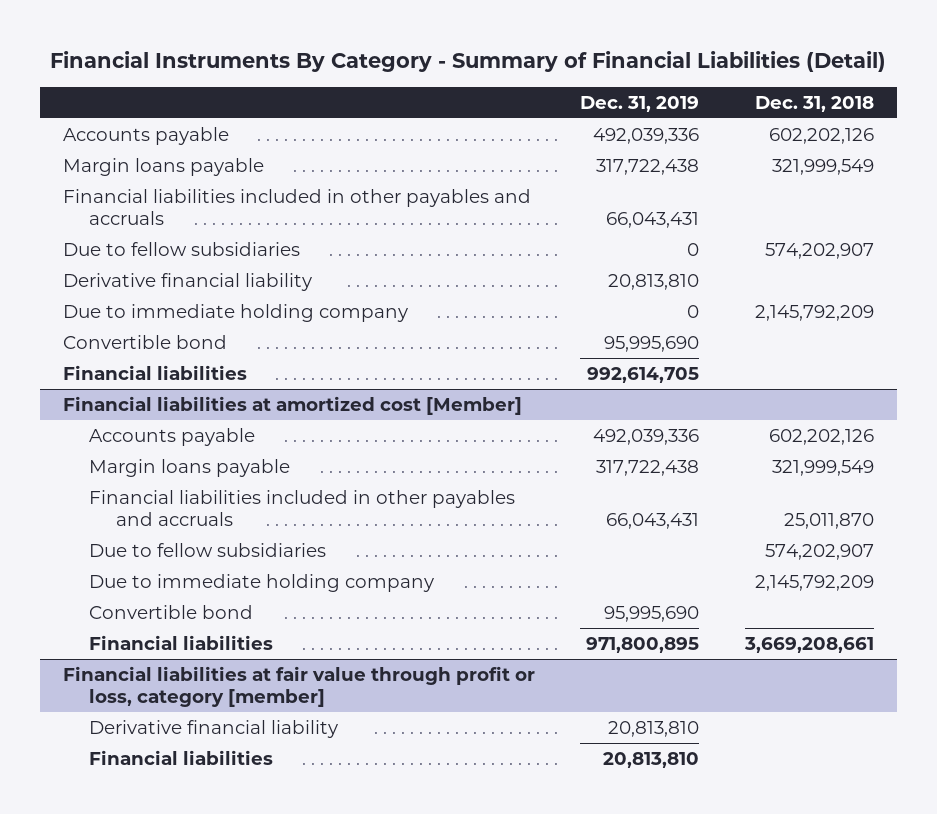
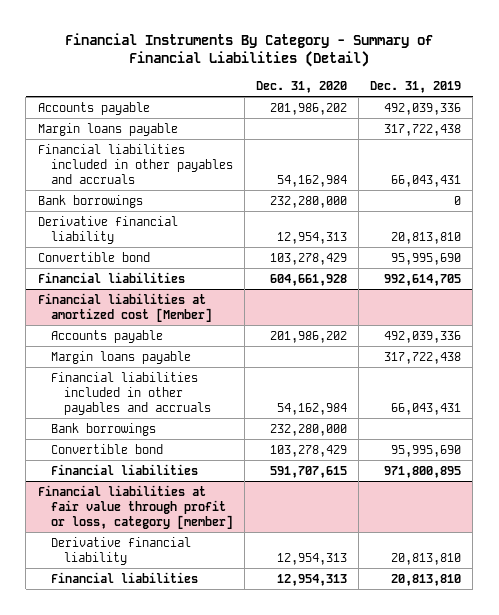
- | Dec. 31, 2019 | Dec. 31, 2018
+ | Dec. 31, 2020 | Dec. 31, 2019
- Due to fellow subsidiaries | 0 | 574,202,907
+ Bank borrowings | 232,280,000 | 0
- Due to immediate holding company | 0 | 2,145,792,209
@ Financial liabilities at amortized cost [Member]
- Due to fellow subsidiaries | | 574,202,907
- Due to immediate holding company | | 2,145,792,209
+ Bank borrowings | 232,280,000 |

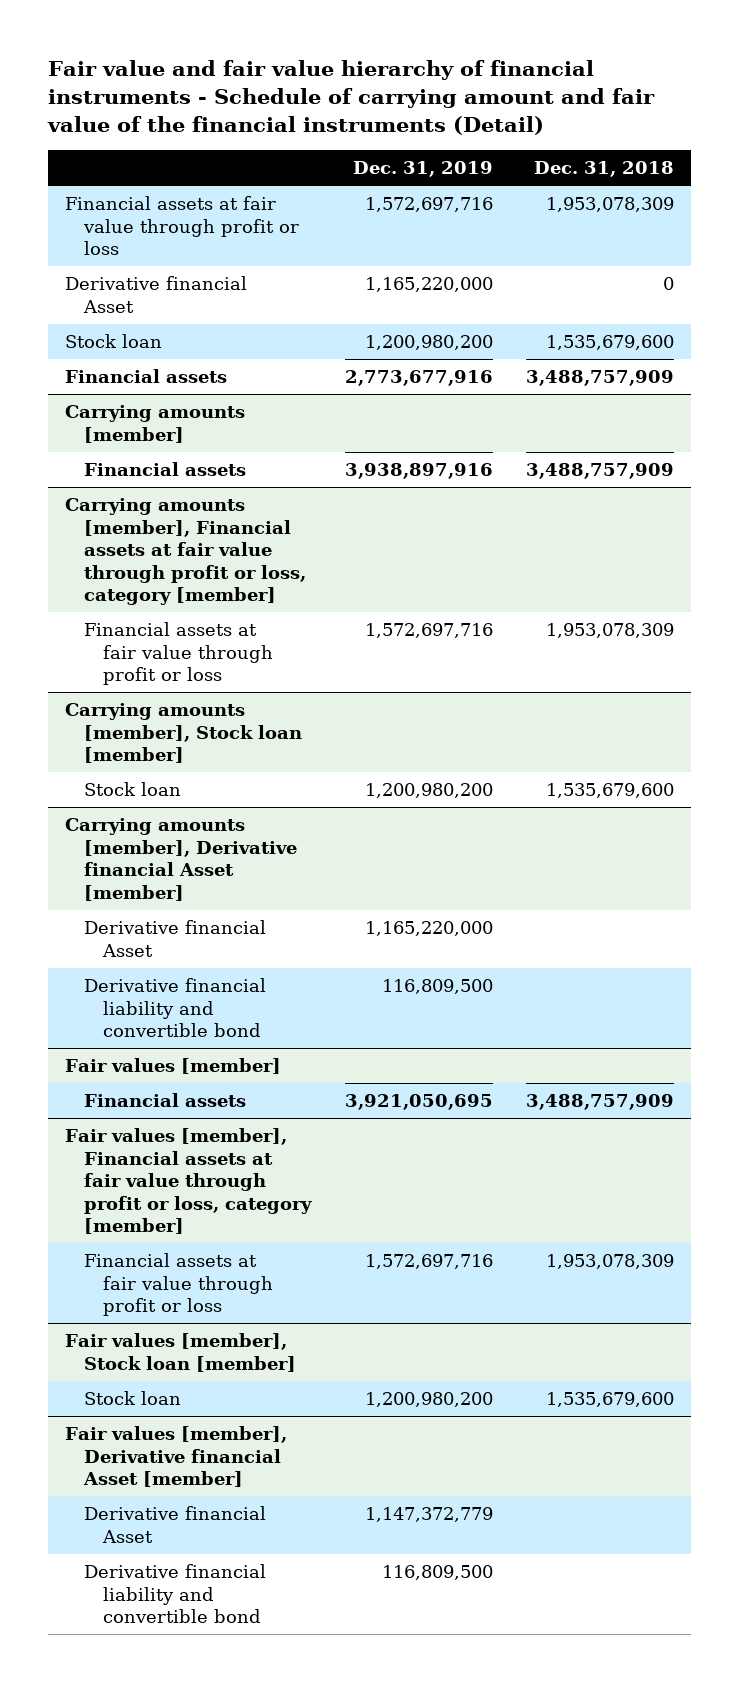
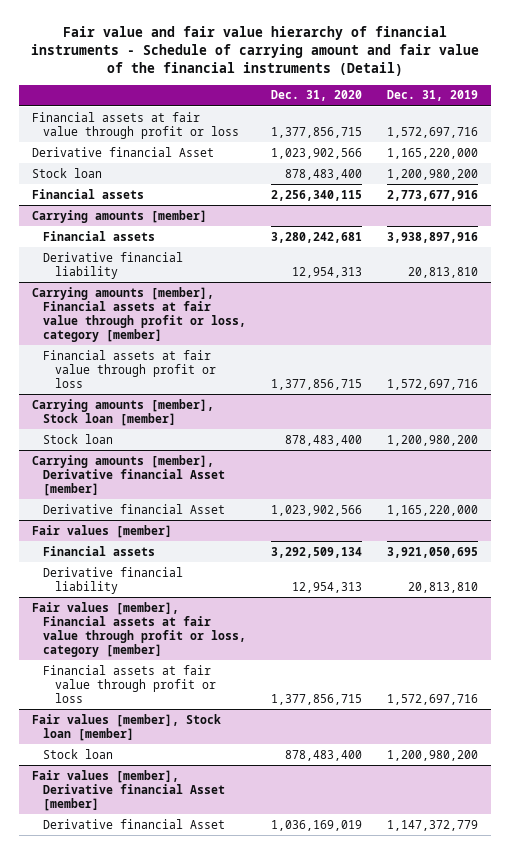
- | Dec. 31, 2019 | Dec. 31, 2018
+ | Dec. 31, 2020 | Dec. 31, 2019
@ Carrying amounts [member]
+ Derivative financial liability | 12,954,313 | 20,813,810
@ Carrying amounts [member], Derivative financial Asset [member]
- Derivative financial liability and convertible bond | 116,809,500 |
@ Fair values [member]
+ Derivative financial liability | 12,954,313 | 20,813,810
@ Fair values [member], Derivative financial Asset [member]
- Derivative financial liability and convertible bond | 116,809,500 |

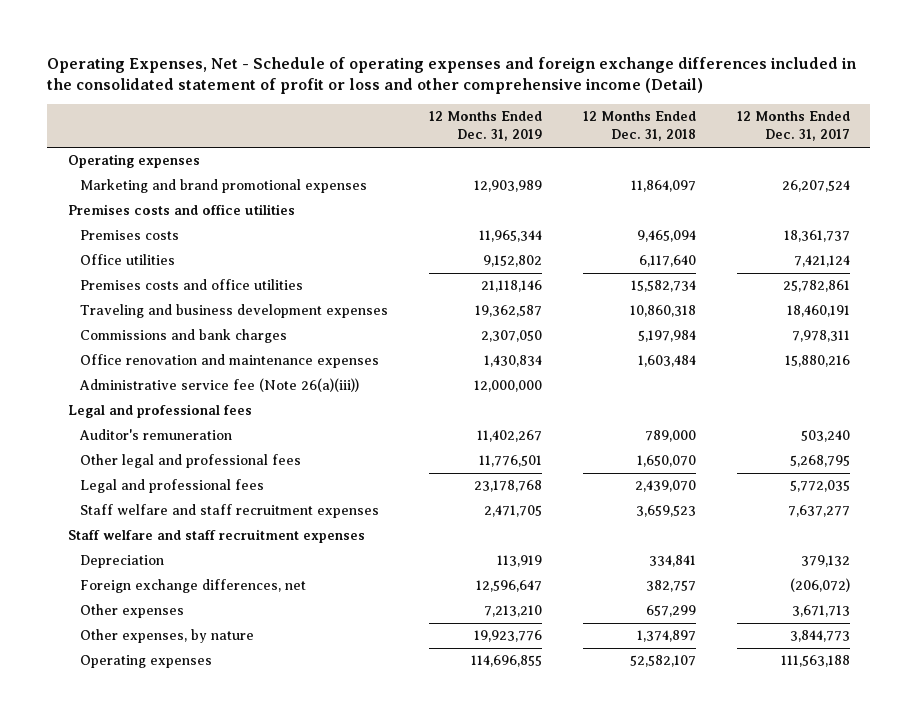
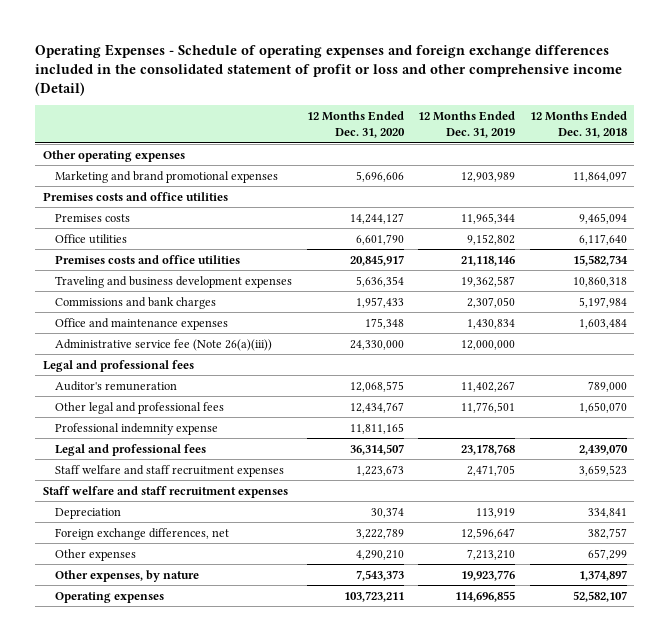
- Operating Expenses, Net - Schedule of operating expenses and foreign exchange differences included in the consolidated statement of profit or loss and other comprehensive income (Detail)
+ Operating Expenses - Schedule of operating expenses and foreign exchange differences included in the consolidated statement of profit or loss and other comprehensive income (Detail)
- | 12 Months Ended Dec. 31, 2019 | 12 Months Ended Dec. 31, 2018 | 12 Months Ended Dec. 31, 2017
+ | 12 Months Ended Dec. 31, 2020 | 12 Months Ended Dec. 31, 2019 | 12 Months Ended Dec. 31, 2018
- Operating expenses
+ Other operating expenses
- Office renovation and maintenance expenses | 1,430,834 | 1,603,484 | 15,880,216
+ Office and maintenance expenses | 175,348 | 1,430,834 | 1,603,484
+ Professional indemnity expense | 11,811,165 | |

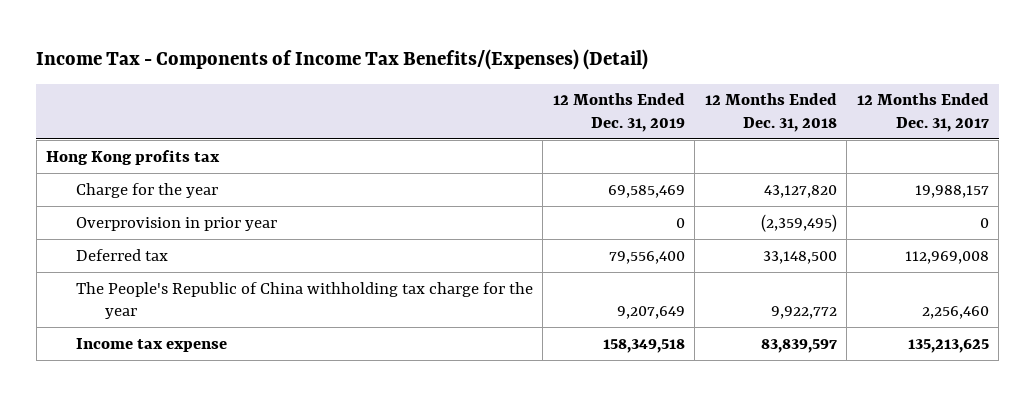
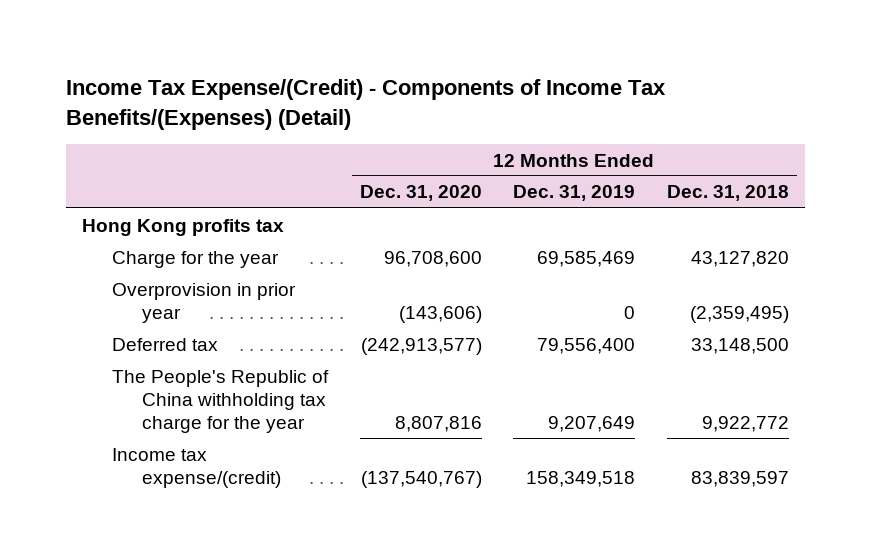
- Income Tax - Components of Income Tax Benefits/(Expenses) (Detail)
+ Income Tax Expense/(Credit) - Components of Income Tax Benefits/(Expenses) (Detail)
- | 12 Months Ended Dec. 31, 2019 | 12 Months Ended Dec. 31, 2018 | 12 Months Ended Dec. 31, 2017
+ | 12 Months Ended Dec. 31, 2020 | 12 Months Ended Dec. 31, 2019 | 12 Months Ended Dec. 31, 2018
- Income tax expense | 158,349,518 | 83,839,597 | 135,213,625
+ Income tax expense/(credit) | (137,540,767) | 158,349,518 | 83,839,597

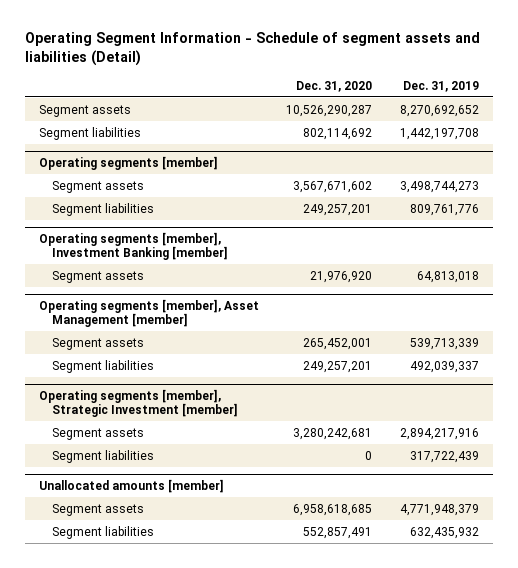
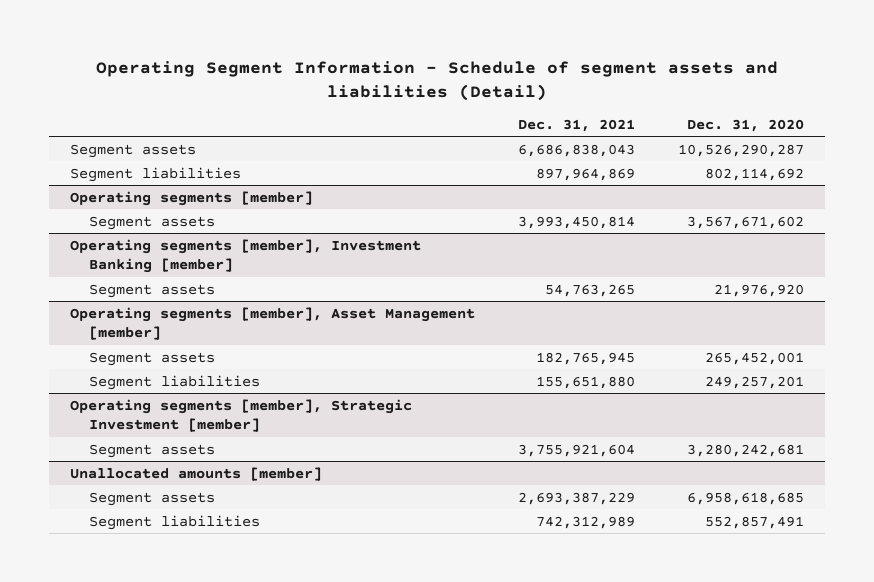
- | Dec. 31, 2020 | Dec. 31, 2019
+ | Dec. 31, 2021 | Dec. 31, 2020
@ Operating segments [member]
- Segment liabilities | 249,257,201 | 809,761,776
@ Operating segments [member], Strategic Investment [member]
- Segment liabilities | 0 | 317,722,439

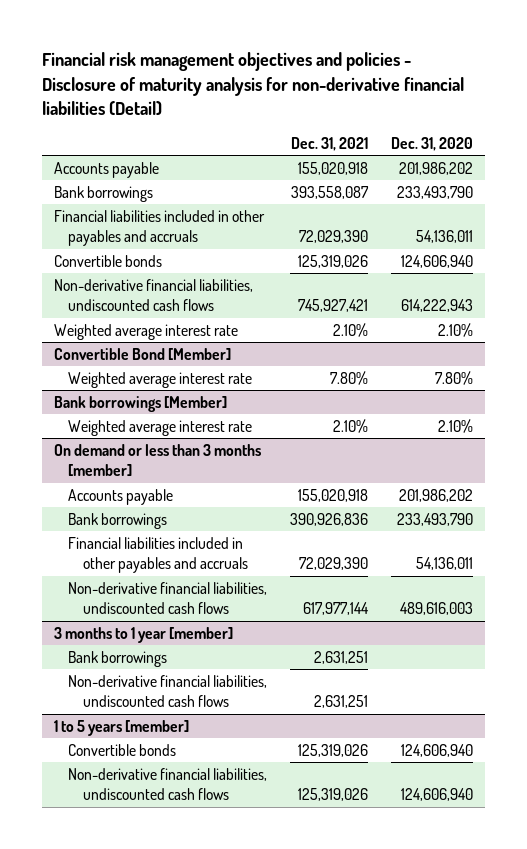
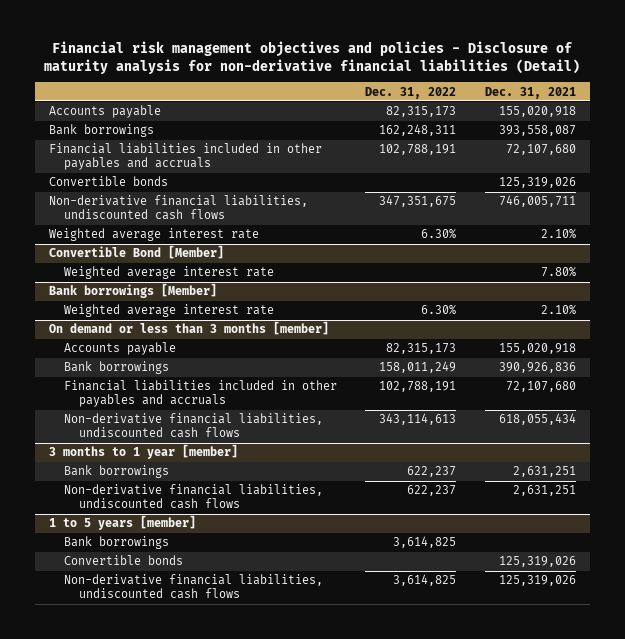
- | Dec. 31, 2021 | Dec. 31, 2020
+ | Dec. 31, 2022 | Dec. 31, 2021
- Financial liabilities included in other payables and accruals | 72,029,390 | 54,136,011
+ Financial liabilities included in other payables and accruals | 102,788,191 | 72,107,680
- Non-derivative financial liabilities, undiscounted cash flows | 745,927,421 | 614,222,943
+ Non-derivative financial liabilities, undiscounted cash flows | 347,351,675 | 746,005,711
@ On demand or less than 3 months [member]
- Financial liabilities included in other payables and accruals | 72,029,390 | 54,136,011
- Non-derivative financial liabilities, undiscounted cash flows | 617,977,144 | 489,616,003
+ Financial liabilities included in other payables and accruals | 102,788,191 | 72,107,680
+ Non-derivative financial liabilities, undiscounted cash flows | 343,114,613 | 618,055,434
@ 1 to 5 years [member]
+ Bank borrowings | 3,614,825 |

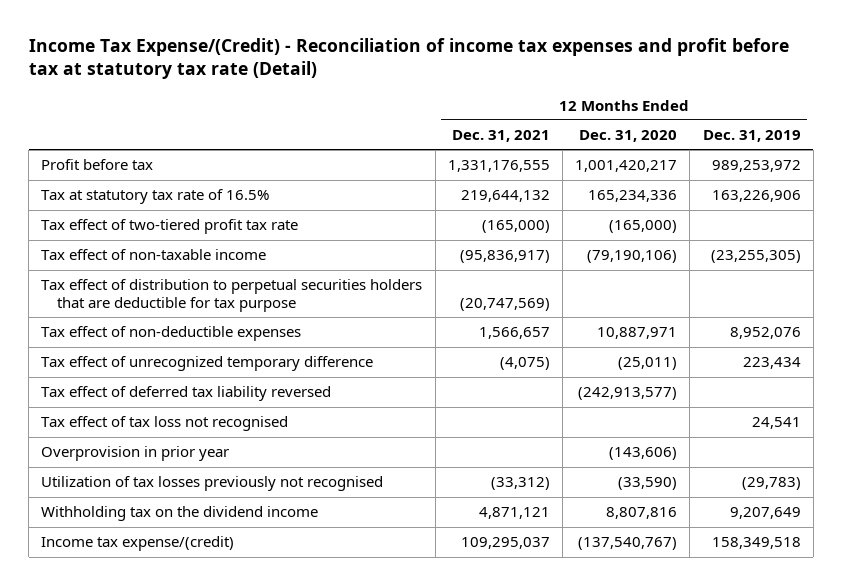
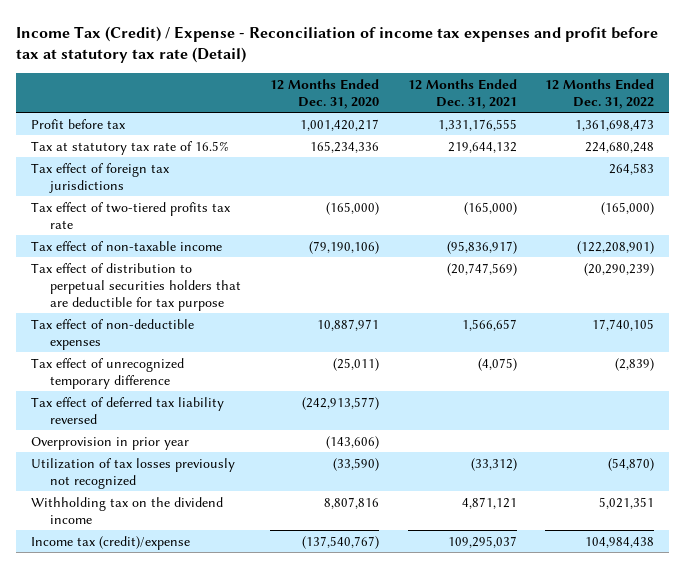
- Income Tax Expense/(Credit) - Reconciliation of income tax expenses and profit before tax at statutory tax rate (Detail)
+ Income Tax (Credit) / Expense - Reconciliation of income tax expenses and profit before tax at statutory tax rate (Detail)
- | 12 Months Ended Dec. 31, 2021 | 12 Months Ended Dec. 31, 2020 | 12 Months Ended Dec. 31, 2019
+ | 12 Months Ended Dec. 31, 2020 | 12 Months Ended Dec. 31, 2021 | 12 Months Ended Dec. 31, 2022
- Tax effect of two-tiered profit tax rate | (165,000) | (165,000) |
+ Tax effect of foreign tax jurisdictions | | | 264,583
+ Tax effect of two-tiered profits tax rate | (165,000) | (165,000) | (165,000)
- Tax effect of tax loss not recognised | | | 24,541
- Utilization of tax losses previously not recognised | (33,312) | (33,590) | (29,783)
+ Utilization of tax losses previously not recognized | (33,590) | (33,312) | (54,870)
- Income tax expense/(credit) | 109,295,037 | (137,540,767) | 158,349,518
+ Income tax (credit)/expense | (137,540,767) | 109,295,037 | 104,984,438

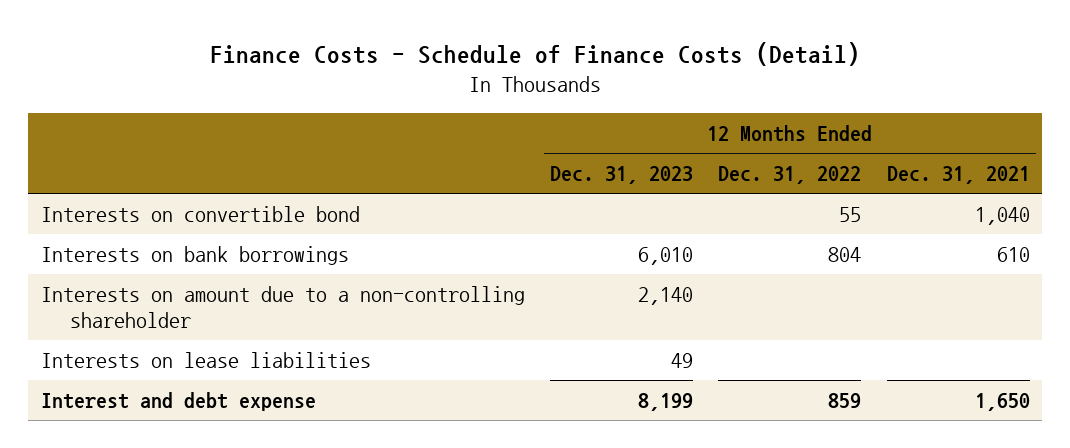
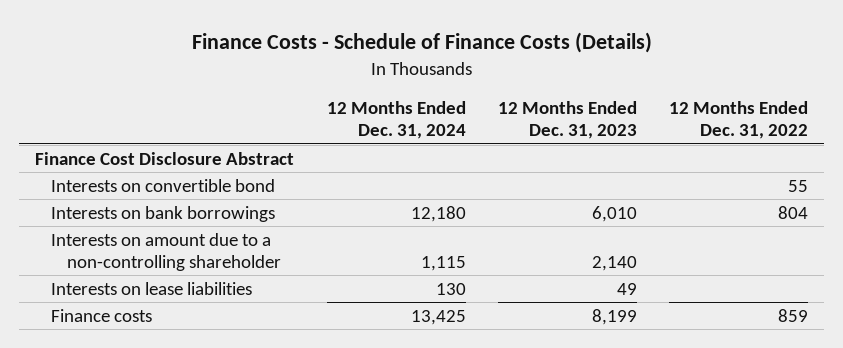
- Finance Costs - Schedule of Finance Costs (Detail)
+ Finance Costs - Schedule of Finance Costs (Details)
- | 12 Months Ended Dec. 31, 2023 | 12 Months Ended Dec. 31, 2022 | 12 Months Ended Dec. 31, 2021
+ | 12 Months Ended Dec. 31, 2024 | 12 Months Ended Dec. 31, 2023 | 12 Months Ended Dec. 31, 2022
+ Finance Cost Disclosure Abstract
- Interest and debt expense | 8,199 | 859 | 1,650
+ Finance costs | 13,425 | 8,199 | 859

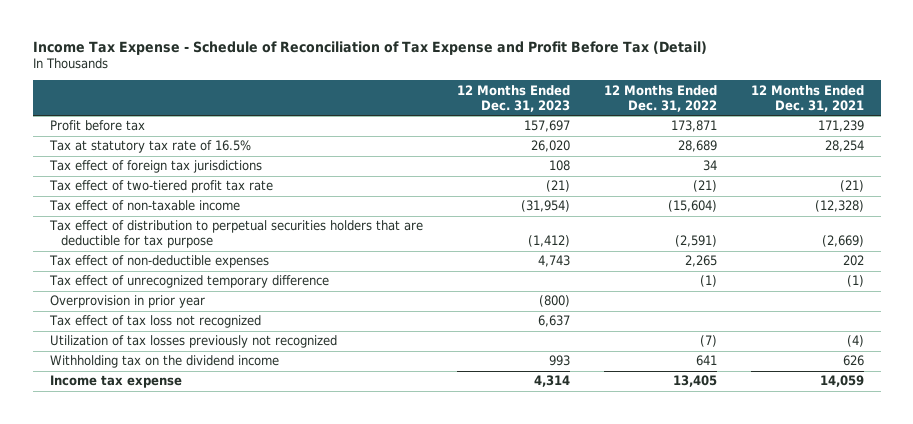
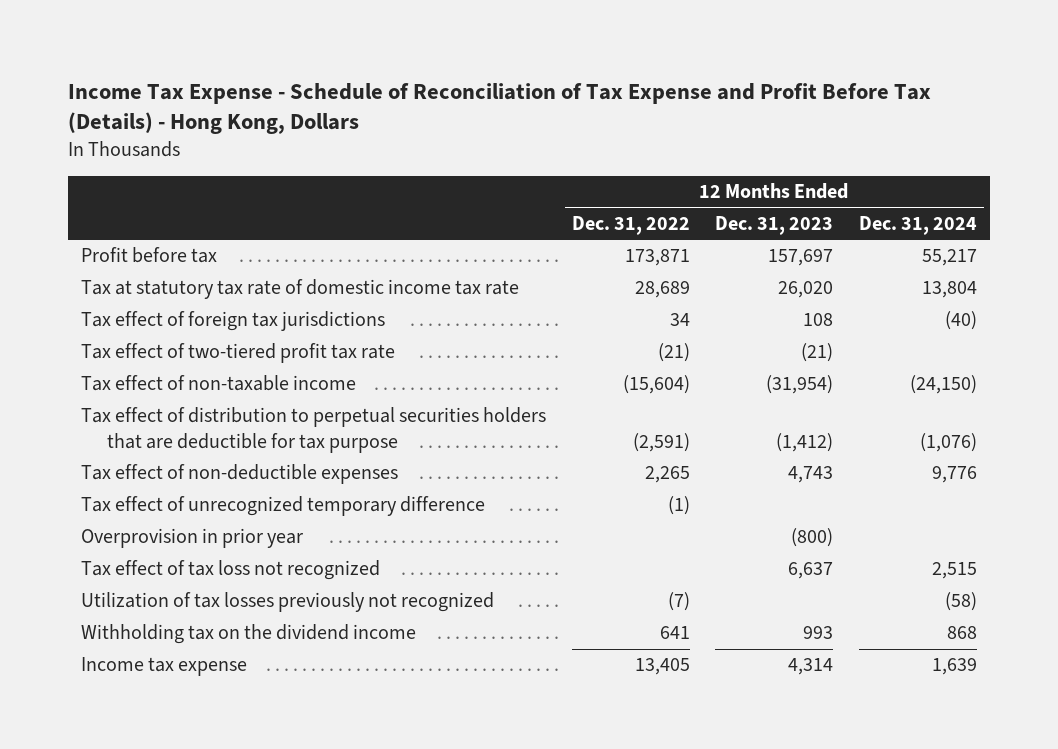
- Income Tax Expense - Schedule of Reconciliation of Tax Expense and Profit Before Tax (Detail)
+ Income Tax Expense - Schedule of Reconciliation of Tax Expense and Profit Before Tax (Details) - Hong Kong, Dollars
- | 12 Months Ended Dec. 31, 2023 | 12 Months Ended Dec. 31, 2022 | 12 Months Ended Dec. 31, 2021
+ | 12 Months Ended Dec. 31, 2022 | 12 Months Ended Dec. 31, 2023 | 12 Months Ended Dec. 31, 2024
- Tax at statutory tax rate of 16.5% | 26,020 | 28,689 | 28,254
+ Tax at statutory tax rate of domestic income tax rate | 28,689 | 26,020 | 13,804

